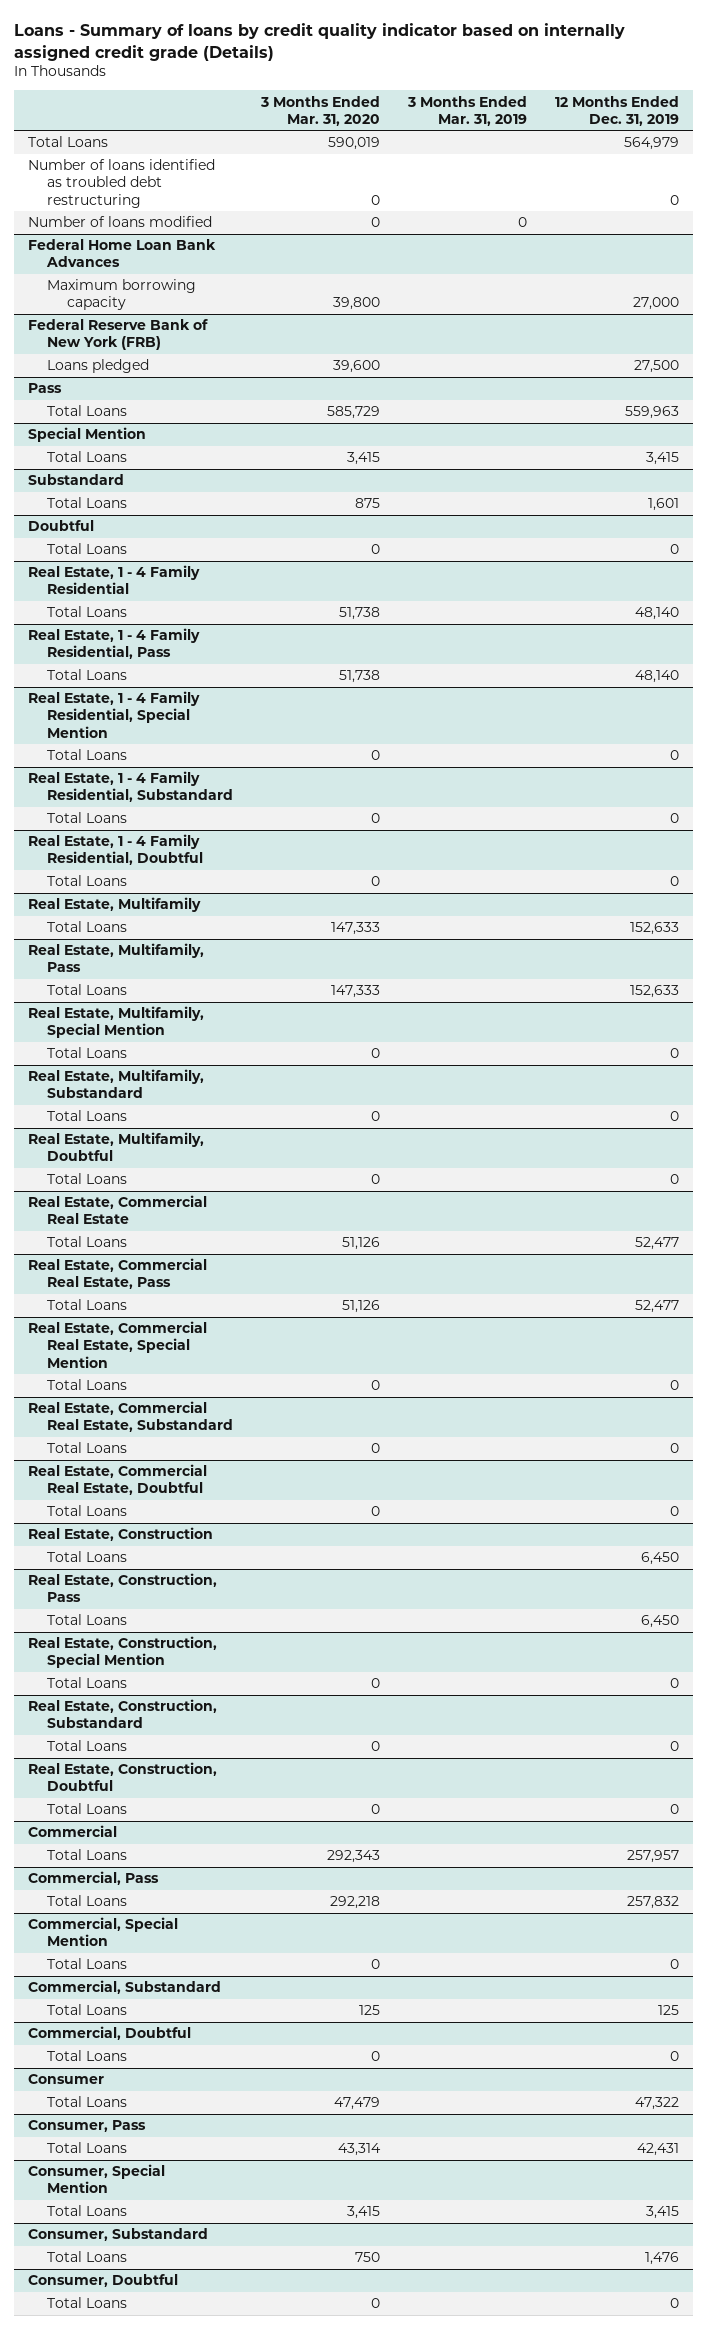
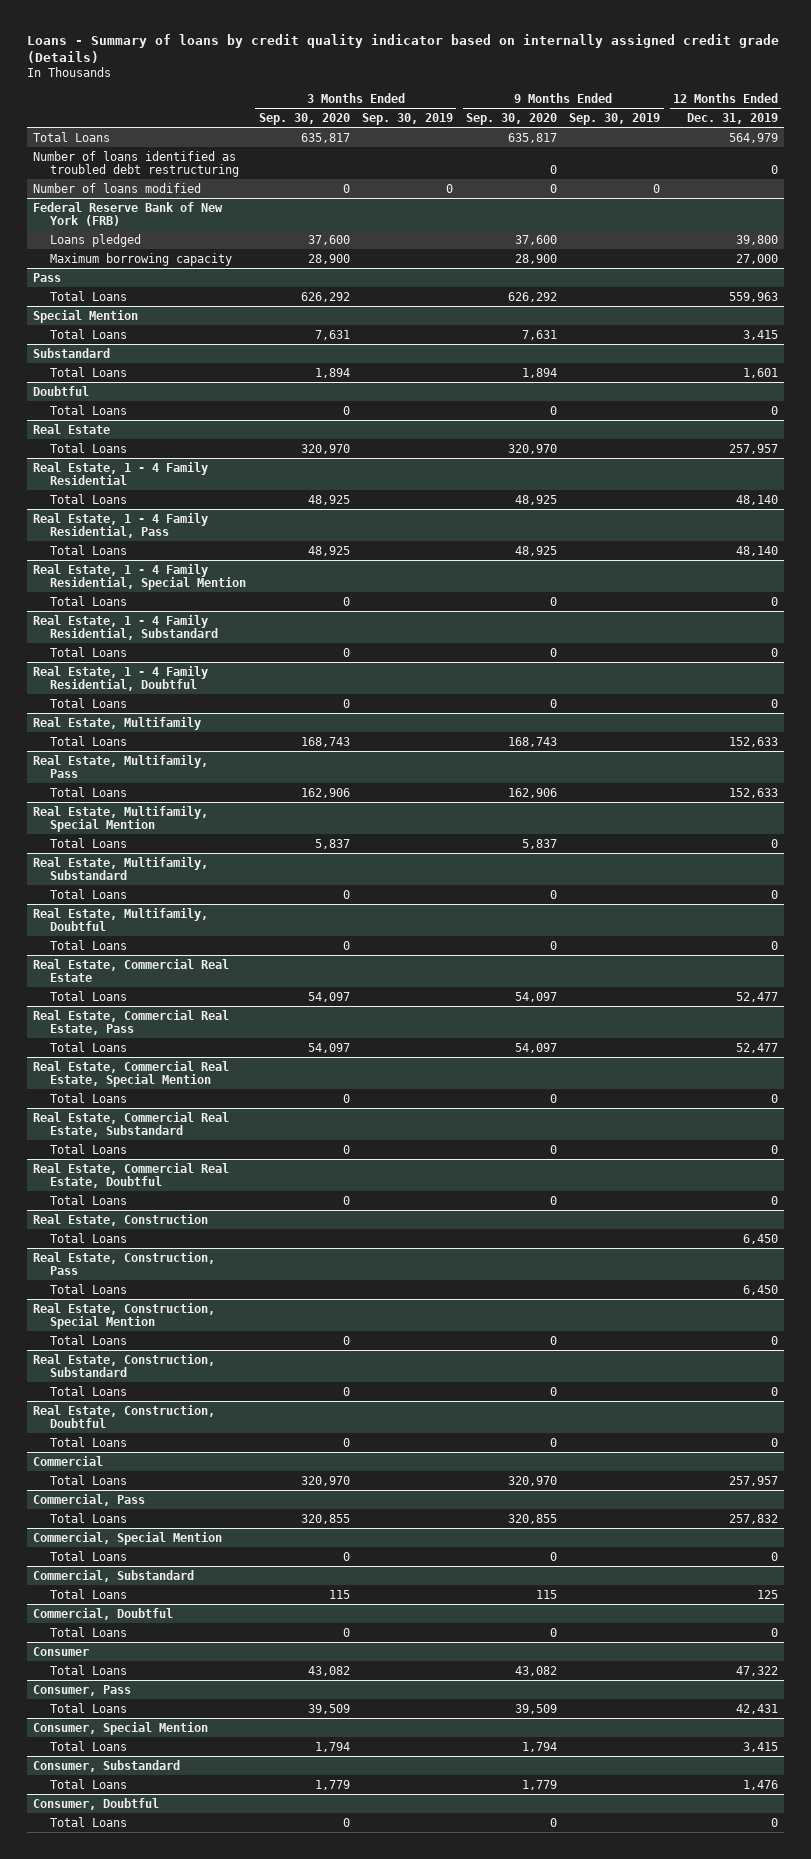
- | 3 Months Ended Mar. 31, 2020 | 3 Months Ended Mar. 31, 2019 | 12 Months Ended Dec. 31, 2019
+ | 3 Months Ended Sep. 30, 2020 | 3 Months Ended Sep. 30, 2019 | 9 Months Ended Sep. 30, 2020 | 9 Months Ended Sep. 30, 2019 | 12 Months Ended Dec. 31, 2019
- Federal Home Loan Bank Advances
- Maximum borrowing capacity | 39,800 | | 27,000
@ Federal Reserve Bank of New York (FRB)
- Loans pledged | 39,600 | | 27,500
+ Loans pledged | 37,600 | | 37,600 | | 39,800
+ Maximum borrowing capacity | 28,900 | | 28,900 | | 27,000
+ Real Estate
+ Total Loans | 320,970 | | 320,970 | | 257,957

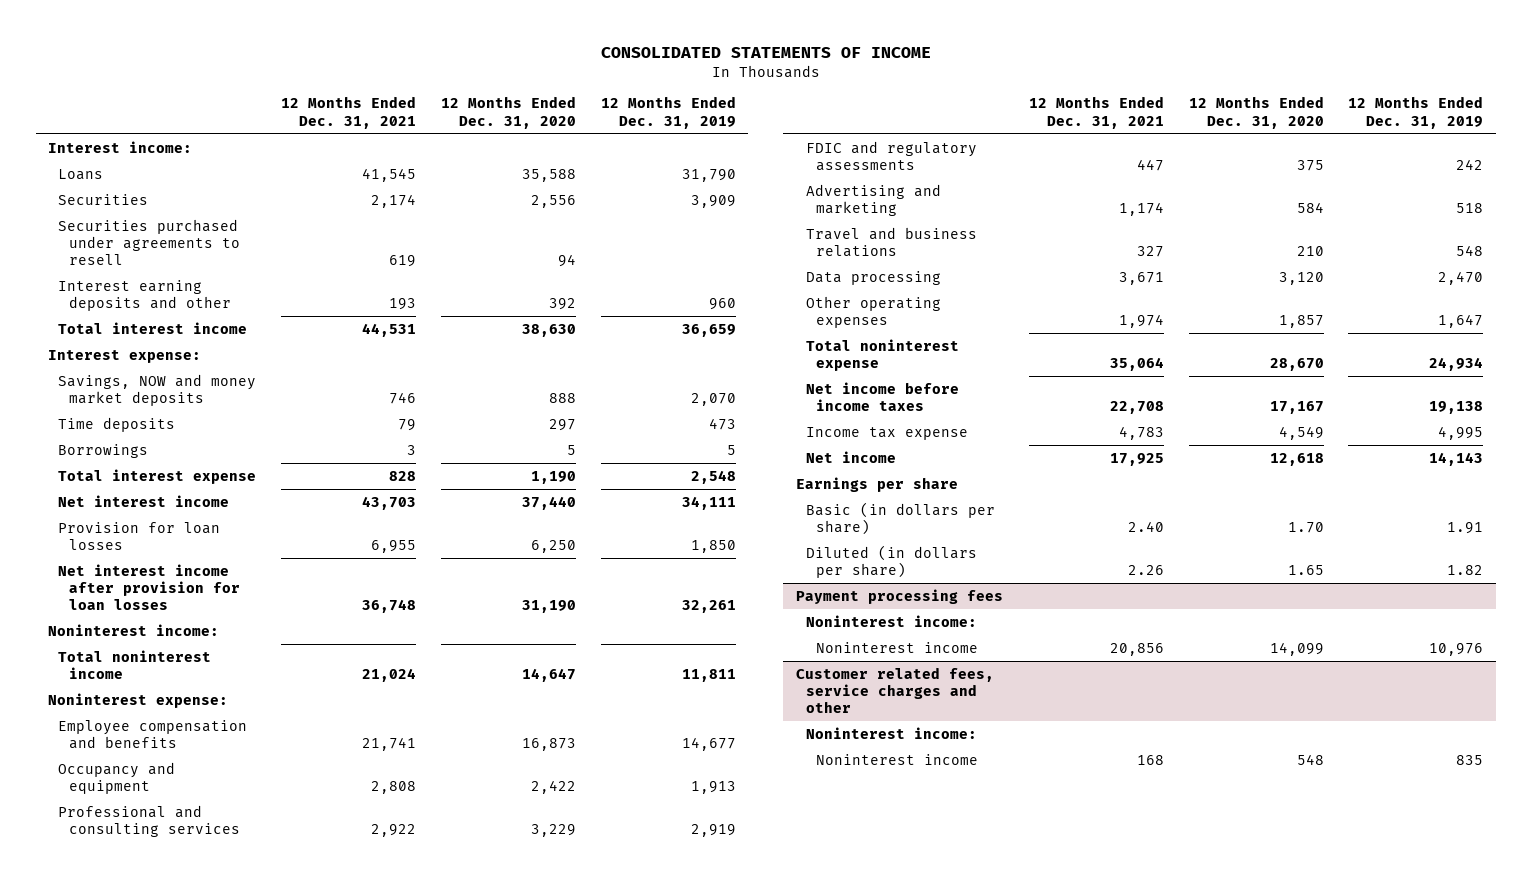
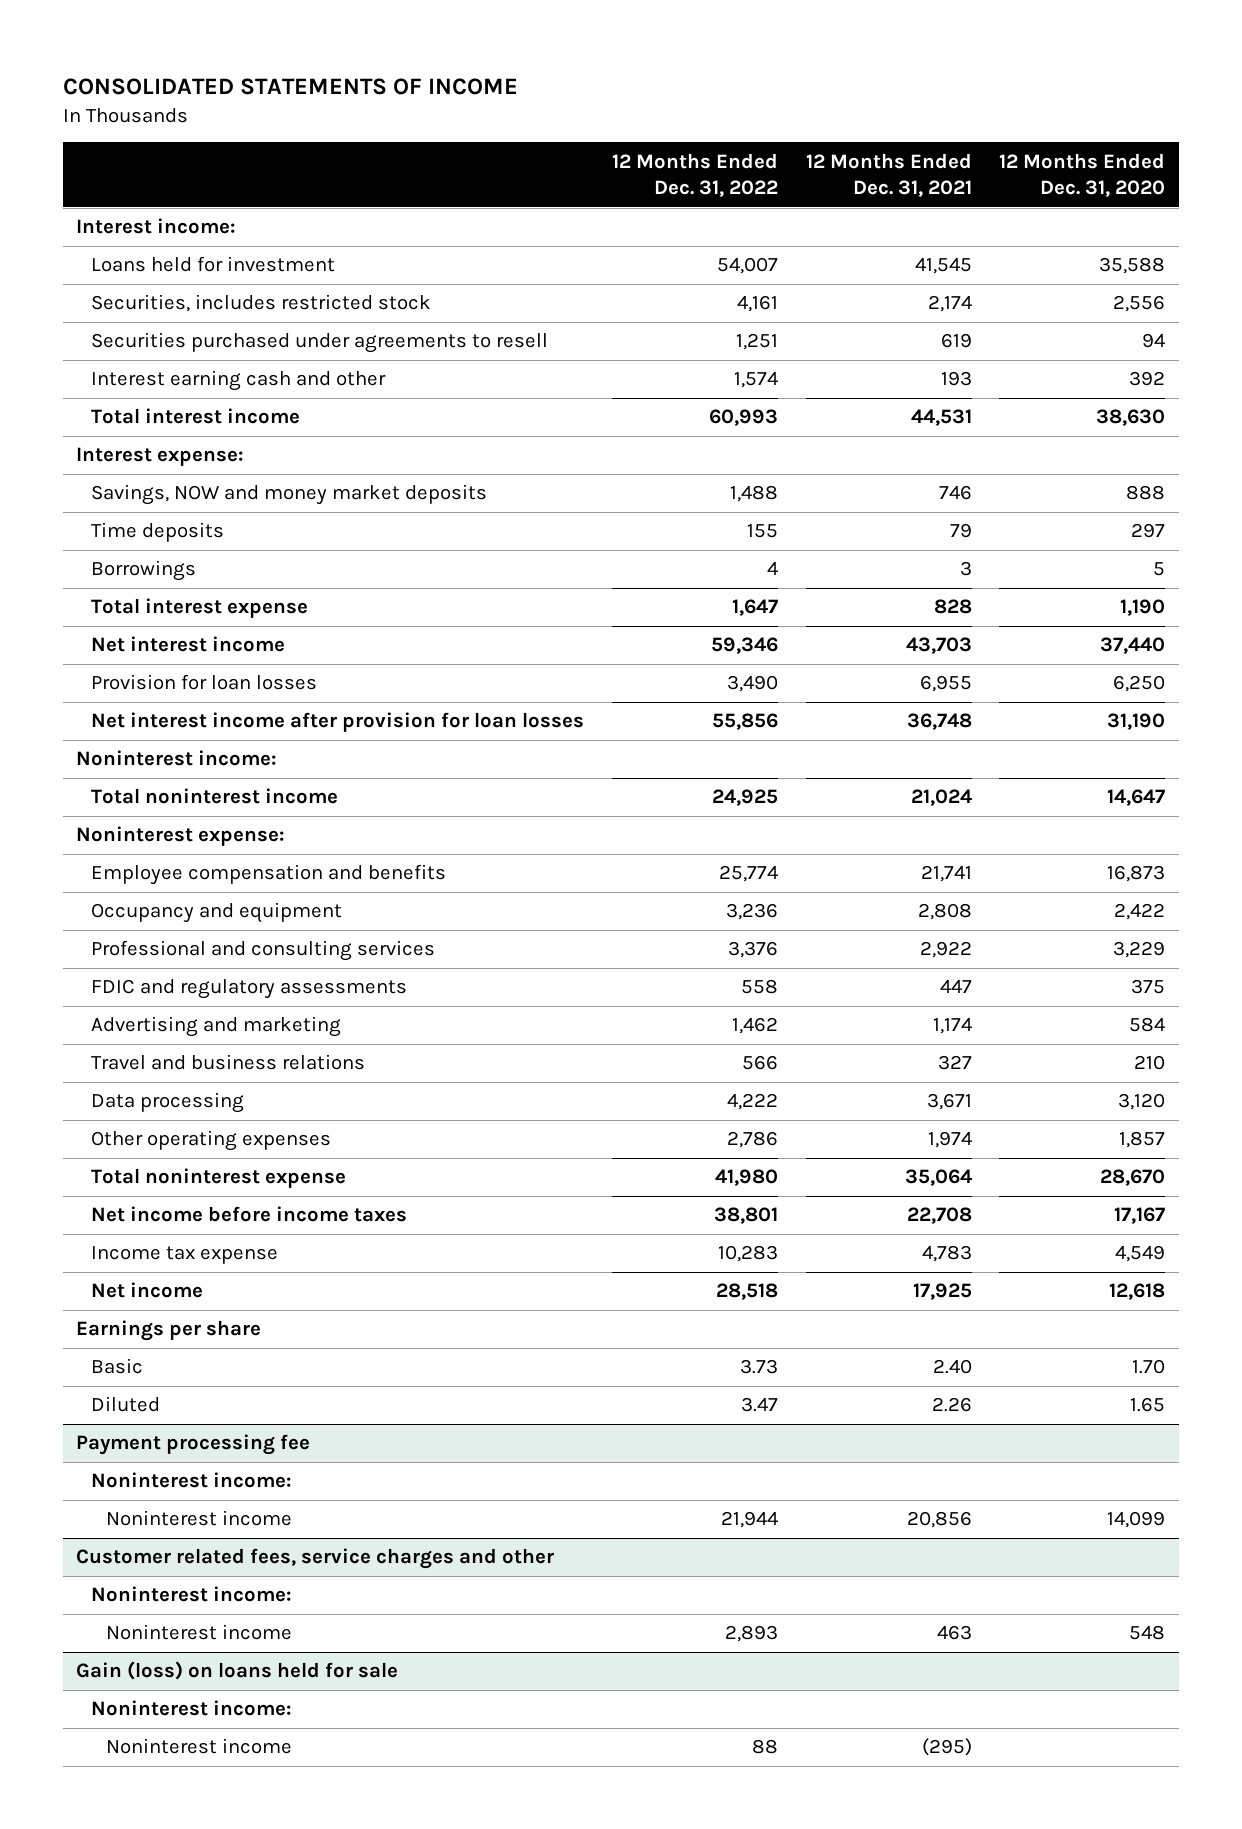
- | 12 Months Ended Dec. 31, 2021 | 12 Months Ended Dec. 31, 2020 | 12 Months Ended Dec. 31, 2019
+ | 12 Months Ended Dec. 31, 2022 | 12 Months Ended Dec. 31, 2021 | 12 Months Ended Dec. 31, 2020
- Loans | 41,545 | 35,588 | 31,790
- Securities | 2,174 | 2,556 | 3,909
+ Loans held for investment | 54,007 | 41,545 | 35,588
+ Securities, includes restricted stock | 4,161 | 2,174 | 2,556
- Interest earning deposits and other | 193 | 392 | 960
+ Interest earning cash and other | 1,574 | 193 | 392
- Basic (in dollars per share) | 2.40 | 1.70 | 1.91
- Diluted (in dollars per share) | 2.26 | 1.65 | 1.82
- Payment processing fees
+ Basic | 3.73 | 2.40 | 1.70
+ Diluted | 3.47 | 2.26 | 1.65
+ Payment processing fee
@ Customer related fees, service charges and other
- Noninterest income | 168 | 548 | 835
+ Noninterest income | 2,893 | 463 | 548
+ Gain (loss) on loans held for sale
+ Noninterest income:
+ Noninterest income | 88 | (295) |

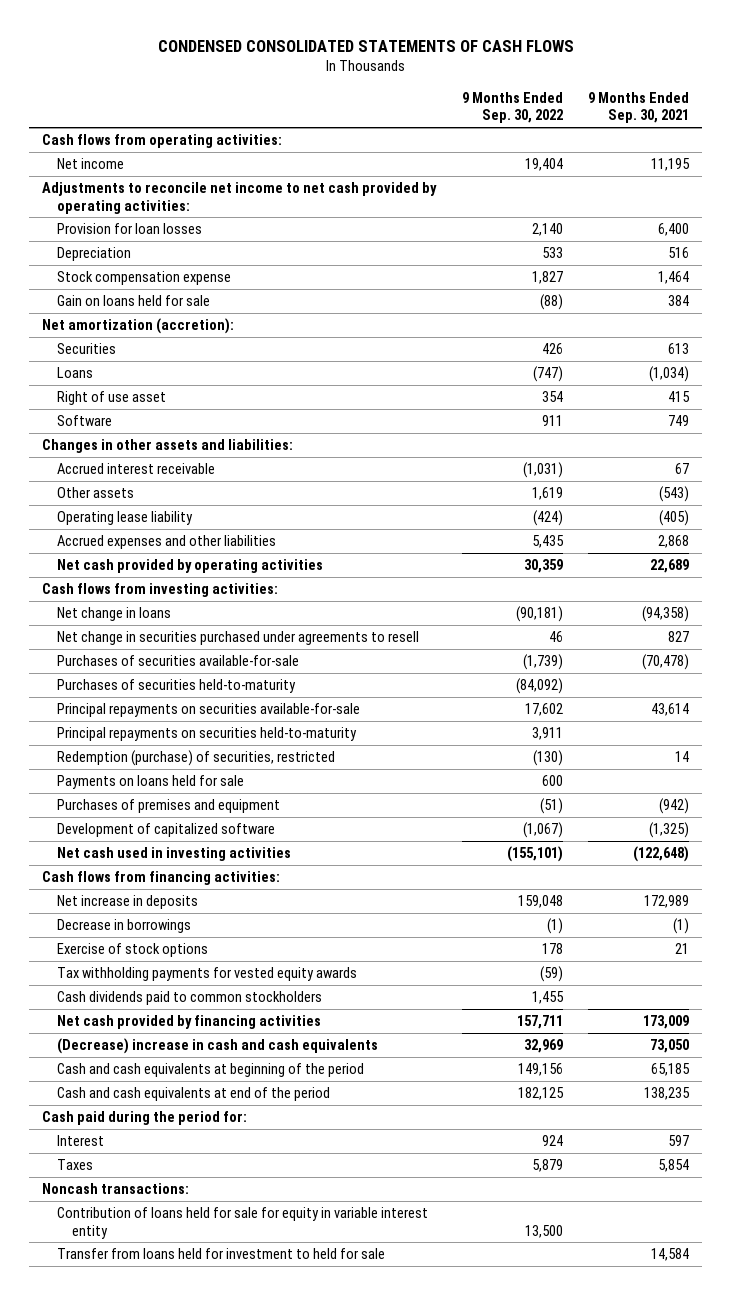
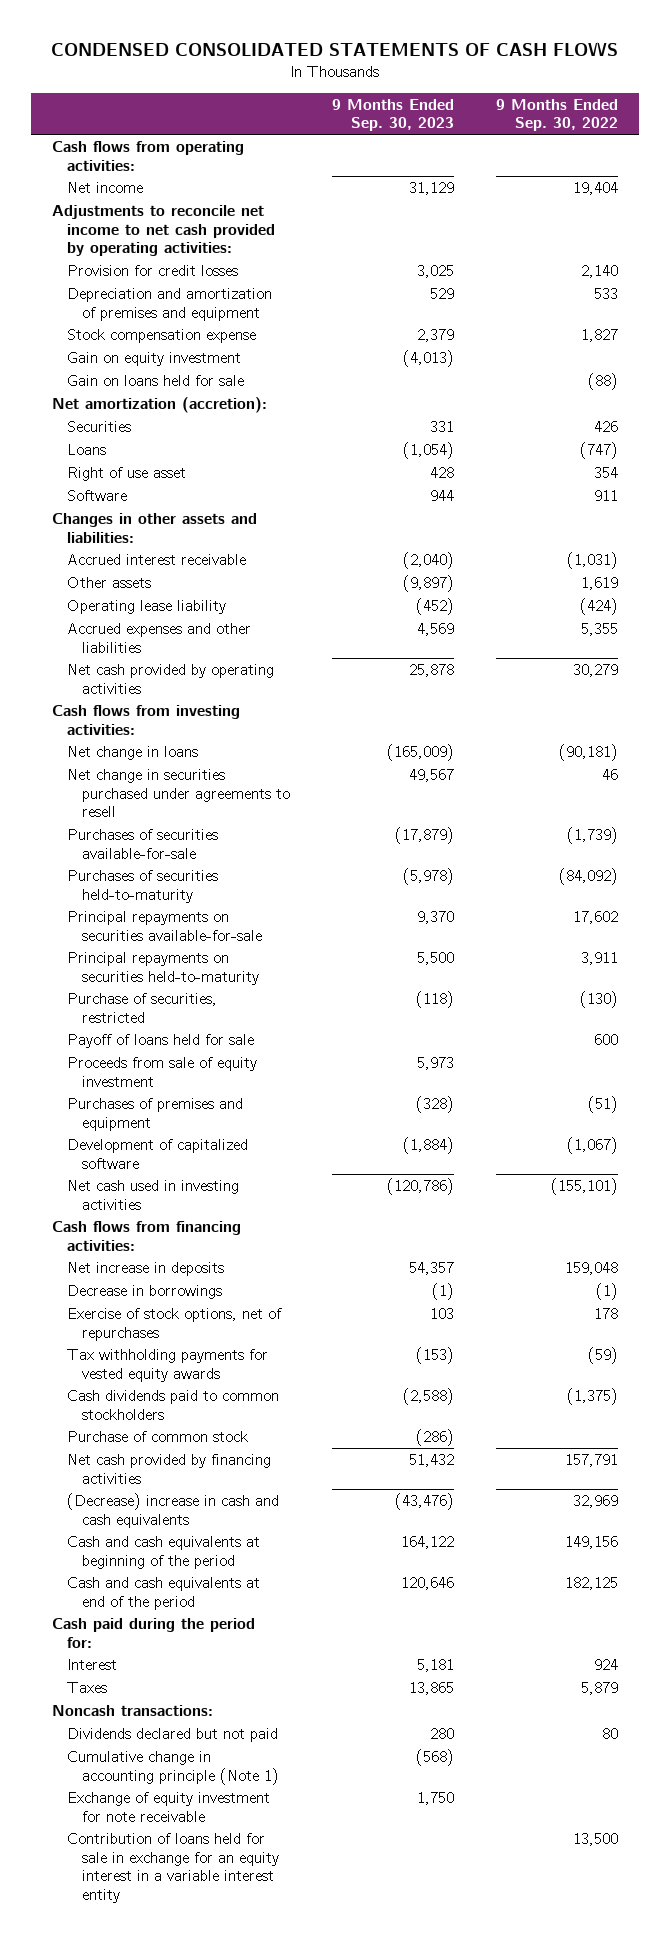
- | 9 Months Ended Sep. 30, 2022 | 9 Months Ended Sep. 30, 2021
+ | 9 Months Ended Sep. 30, 2023 | 9 Months Ended Sep. 30, 2022
- Provision for loan losses | 2,140 | 6,400
- Depreciation | 533 | 516
+ Provision for credit losses | 3,025 | 2,140
+ Depreciation and amortization of premises and equipment | 529 | 533
+ Gain on equity investment | (4,013) |
- Accrued expenses and other liabilities | 5,435 | 2,868
- Net cash provided by operating activities | 30,359 | 22,689
+ Accrued expenses and other liabilities | 4,569 | 5,355
+ Net cash provided by operating activities | 25,878 | 30,279
- Redemption (purchase) of securities, restricted | (130) | 14
- Payments on loans held for sale | 600 |
+ Purchase of securities, restricted | (118) | (130)
+ Payoff of loans held for sale | | 600
+ Proceeds from sale of equity investment | 5,973 |
- Exercise of stock options | 178 | 21
+ Exercise of stock options, net of repurchases | 103 | 178
- Cash dividends paid to common stockholders | 1,455 |
- Net cash provided by financing activities | 157,711 | 173,009
+ Cash dividends paid to common stockholders | (2,588) | (1,375)
+ Purchase of common stock | (286) |
+ Net cash provided by financing activities | 51,432 | 157,791
- Contribution of loans held for sale for equity in variable interest entity | 13,500 |
- Transfer from loans held for investment to held for sale | | 14,584
+ Dividends declared but not paid | 280 | 80
+ Cumulative change in accounting principle (Note 1) | (568) |
+ Exchange of equity investment for note receivable | 1,750 |
+ Contribution of loans held for sale in exchange for an equity interest in a variable interest entity | | 13,500

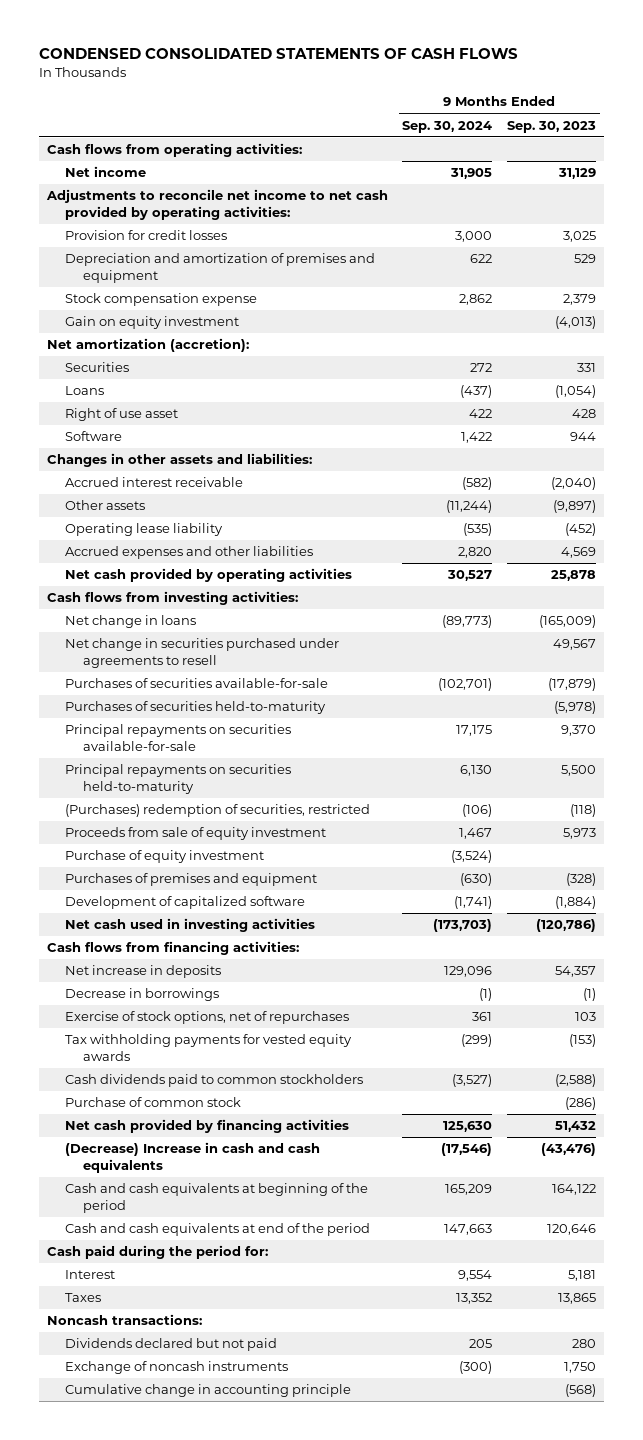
- | 9 Months Ended Sep. 30, 2023 | 9 Months Ended Sep. 30, 2022
+ | 9 Months Ended Sep. 30, 2024 | 9 Months Ended Sep. 30, 2023
- Gain on loans held for sale | | (88)
- Purchase of securities, restricted | (118) | (130)
- Payoff of loans held for sale | | 600
+ (Purchases) redemption of securities, restricted | (106) | (118)
+ Purchase of equity investment | (3,524) |
- (Decrease) increase in cash and cash equivalents | (43,476) | 32,969
+ (Decrease) Increase in cash and cash equivalents | (17,546) | (43,476)
- Cumulative change in accounting principle (Note 1) | (568) |
- Exchange of equity investment for note receivable | 1,750 |
- Contribution of loans held for sale in exchange for an equity interest in a variable interest entity | | 13,500
+ Exchange of noncash instruments | (300) | 1,750
+ Cumulative change in accounting principle | | (568)

